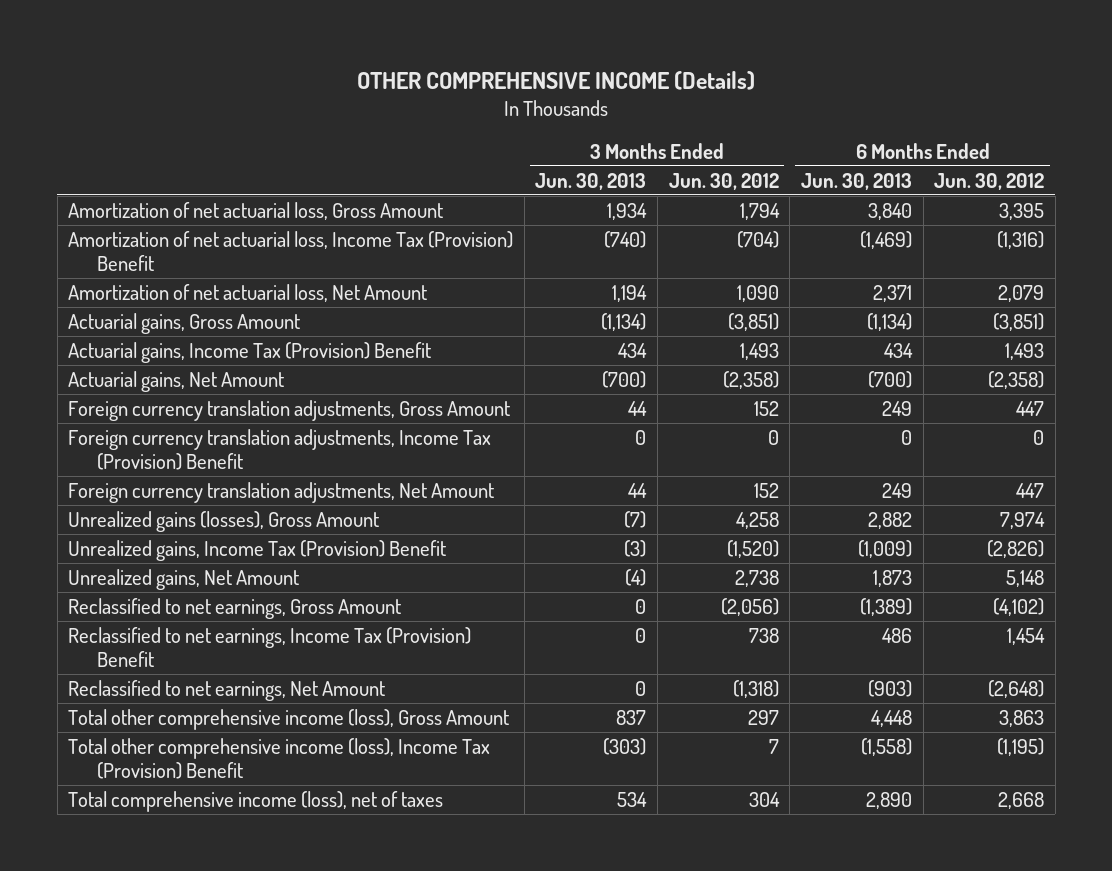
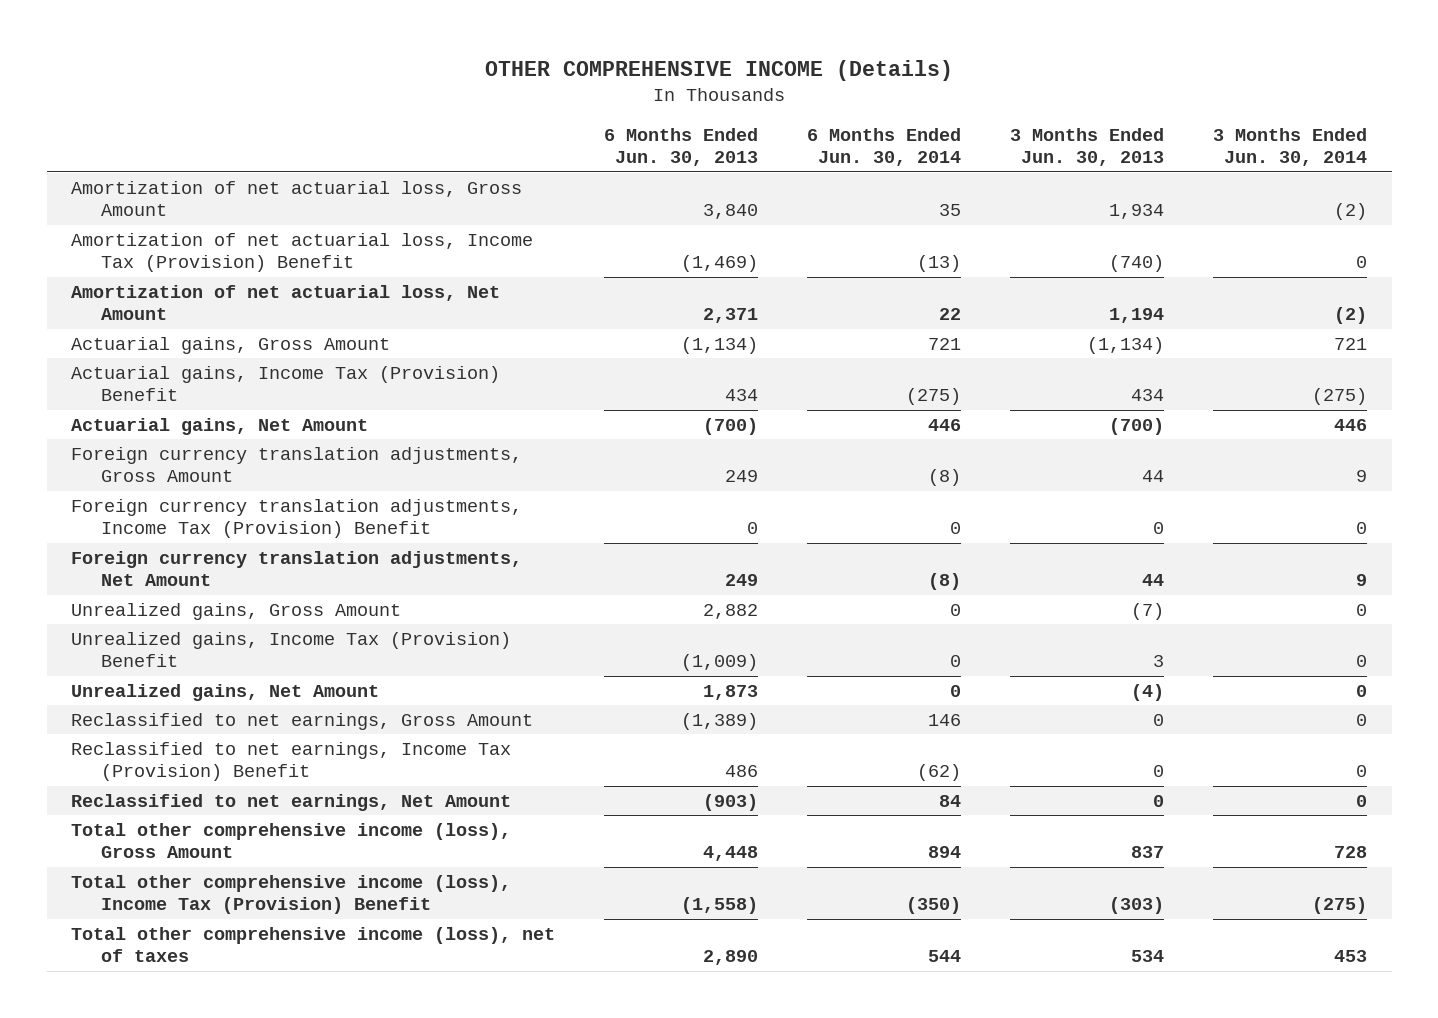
- | 3 Months Ended Jun. 30, 2013 | 3 Months Ended Jun. 30, 2012 | 6 Months Ended Jun. 30, 2013 | 6 Months Ended Jun. 30, 2012
+ | 6 Months Ended Jun. 30, 2013 | 6 Months Ended Jun. 30, 2014 | 3 Months Ended Jun. 30, 2013 | 3 Months Ended Jun. 30, 2014
- Unrealized gains (losses), Gross Amount | (7) | 4,258 | 2,882 | 7,974
- Unrealized gains, Income Tax (Provision) Benefit | (3) | (1,520) | (1,009) | (2,826)
+ Unrealized gains, Gross Amount | 2,882 | 0 | (7) | 0
+ Unrealized gains, Income Tax (Provision) Benefit | (1,009) | 0 | 3 | 0
- Total comprehensive income (loss), net of taxes | 534 | 304 | 2,890 | 2,668
+ Total other comprehensive income (loss), net of taxes | 2,890 | 544 | 534 | 453

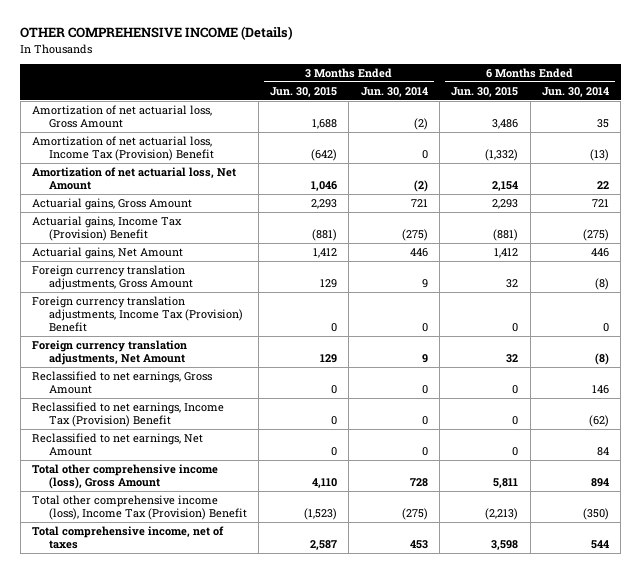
- | 6 Months Ended Jun. 30, 2013 | 6 Months Ended Jun. 30, 2014 | 3 Months Ended Jun. 30, 2013 | 3 Months Ended Jun. 30, 2014
+ | 3 Months Ended Jun. 30, 2015 | 3 Months Ended Jun. 30, 2014 | 6 Months Ended Jun. 30, 2015 | 6 Months Ended Jun. 30, 2014
- Unrealized gains, Gross Amount | 2,882 | 0 | (7) | 0
- Unrealized gains, Income Tax (Provision) Benefit | (1,009) | 0 | 3 | 0
- Unrealized gains, Net Amount | 1,873 | 0 | (4) | 0
- Total other comprehensive income (loss), net of taxes | 2,890 | 544 | 534 | 453
+ Total comprehensive income, net of taxes | 2,587 | 453 | 3,598 | 544

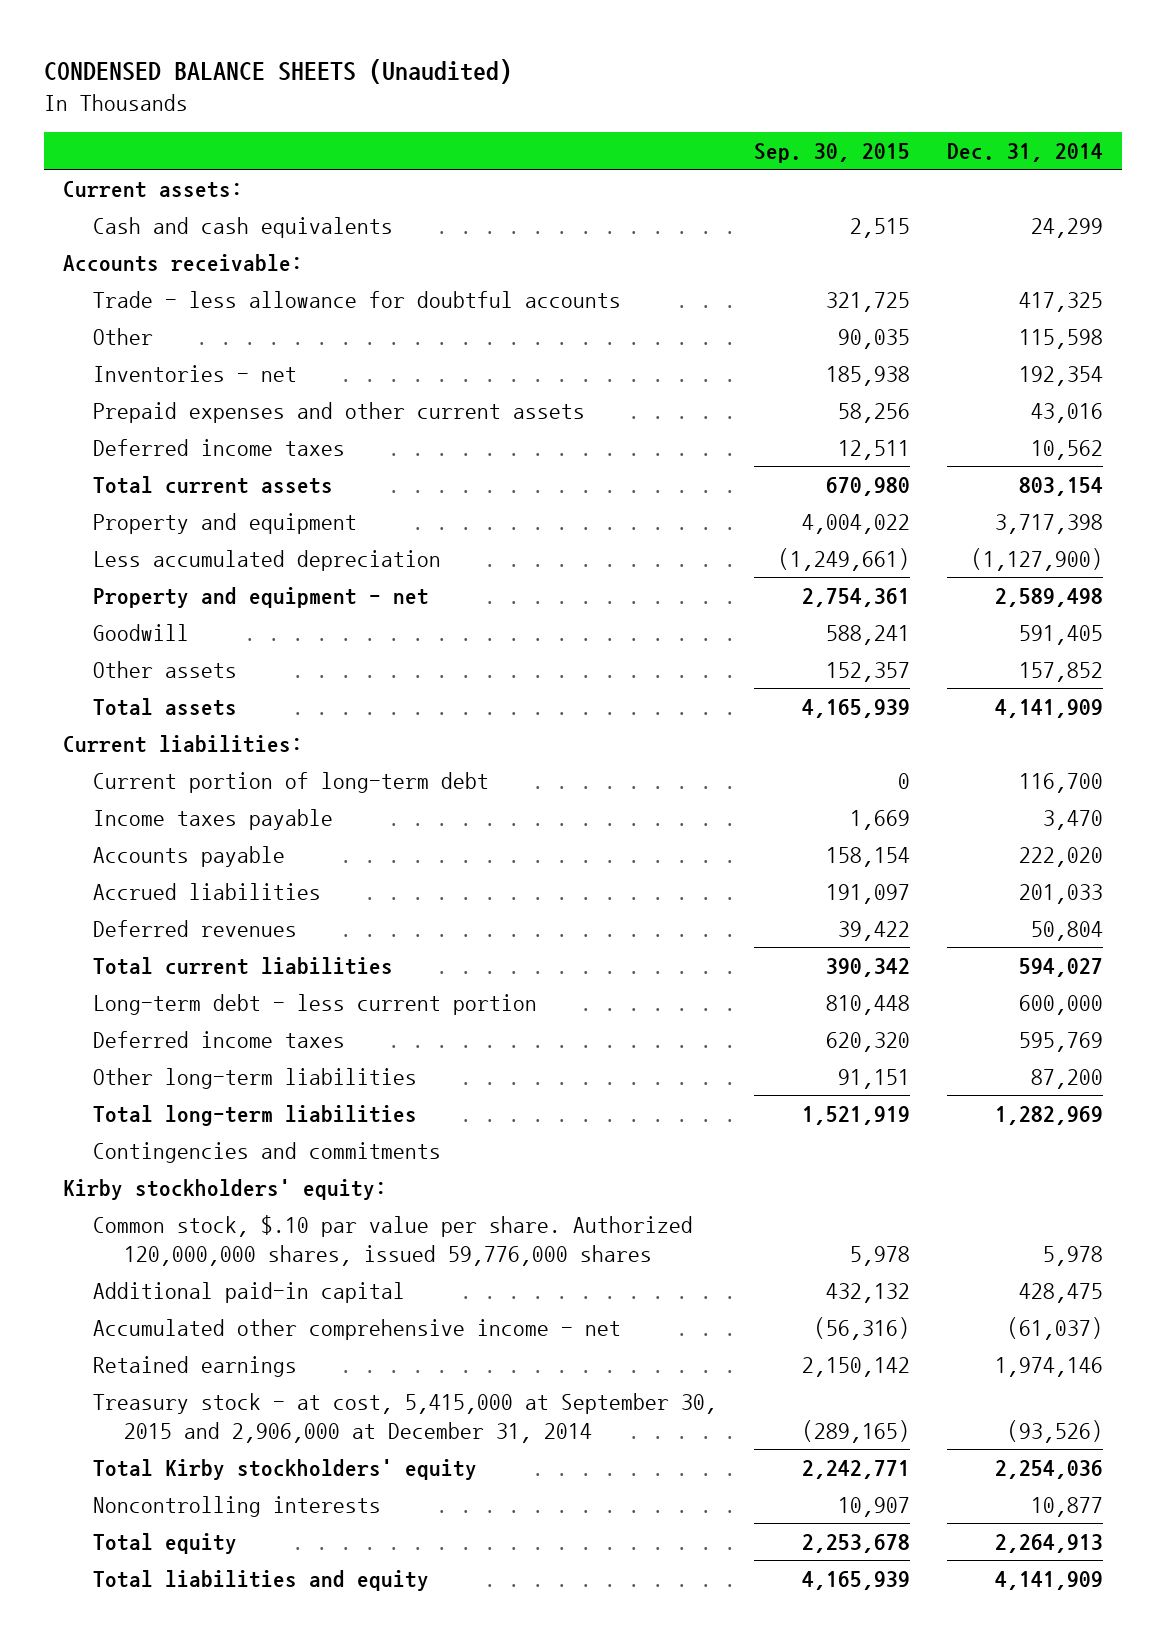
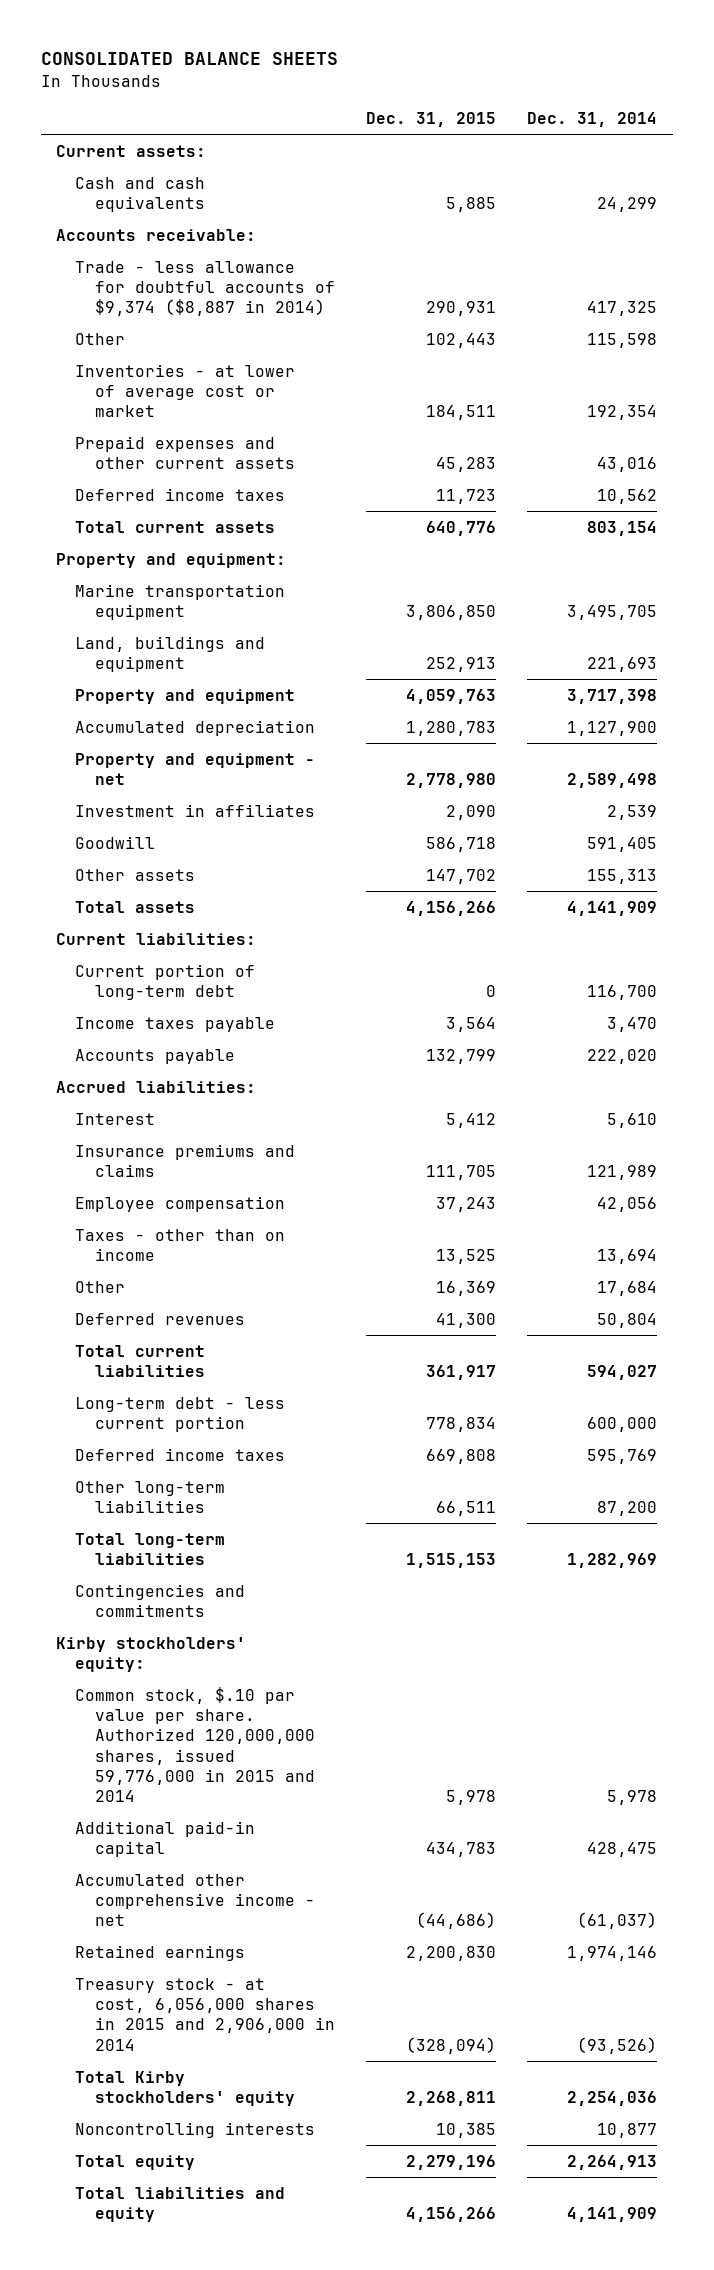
- CONDENSED BALANCE SHEETS (Unaudited)
+ CONSOLIDATED BALANCE SHEETS
- | Sep. 30, 2015 | Dec. 31, 2014
+ | Dec. 31, 2015 | Dec. 31, 2014
- Trade - less allowance for doubtful accounts | 321,725 | 417,325
+ Trade - less allowance for doubtful accounts of $9,374 ($8,887 in 2014) | 290,931 | 417,325
- Inventories - net | 185,938 | 192,354
+ Inventories - at lower of average cost or market | 184,511 | 192,354
+ Property and equipment:
+ Marine transportation equipment | 3,806,850 | 3,495,705
+ Land, buildings and equipment | 252,913 | 221,693
- Less accumulated depreciation | (1,249,661) | (1,127,900)
+ Accumulated depreciation | 1,280,783 | 1,127,900
+ Investment in affiliates | 2,090 | 2,539
- Other assets | 152,357 | 157,852
+ Other assets | 147,702 | 155,313
- Accrued liabilities | 191,097 | 201,033
+ Accrued liabilities:
+ Interest | 5,412 | 5,610
+ Insurance premiums and claims | 111,705 | 121,989
+ Employee compensation | 37,243 | 42,056
+ Taxes - other than on income | 13,525 | 13,694
+ Other | 16,369 | 17,684
- Common stock, $.10 par value per share. Authorized 120,000,000 shares, issued 59,776,000 shares | 5,978 | 5,978
+ Common stock, $.10 par value per share. Authorized 120,000,000 shares, issued 59,776,000 in 2015 and 2014 | 5,978 | 5,978
- Treasury stock - at cost, 5,415,000 at September 30, 2015 and 2,906,000 at December 31, 2014 | (289,165) | (93,526)
+ Treasury stock - at cost, 6,056,000 shares in 2015 and 2,906,000 in 2014 | (328,094) | (93,526)

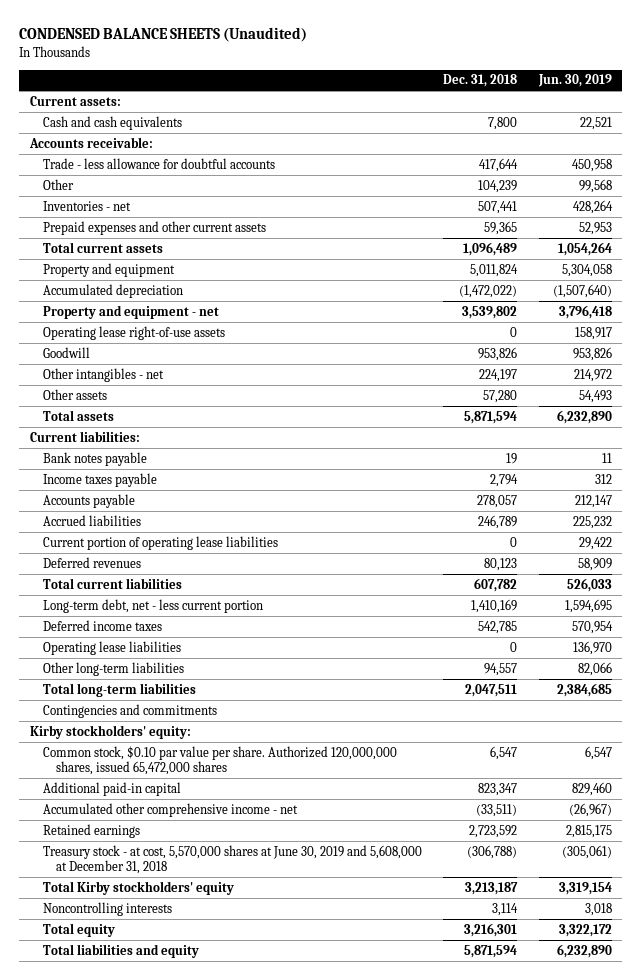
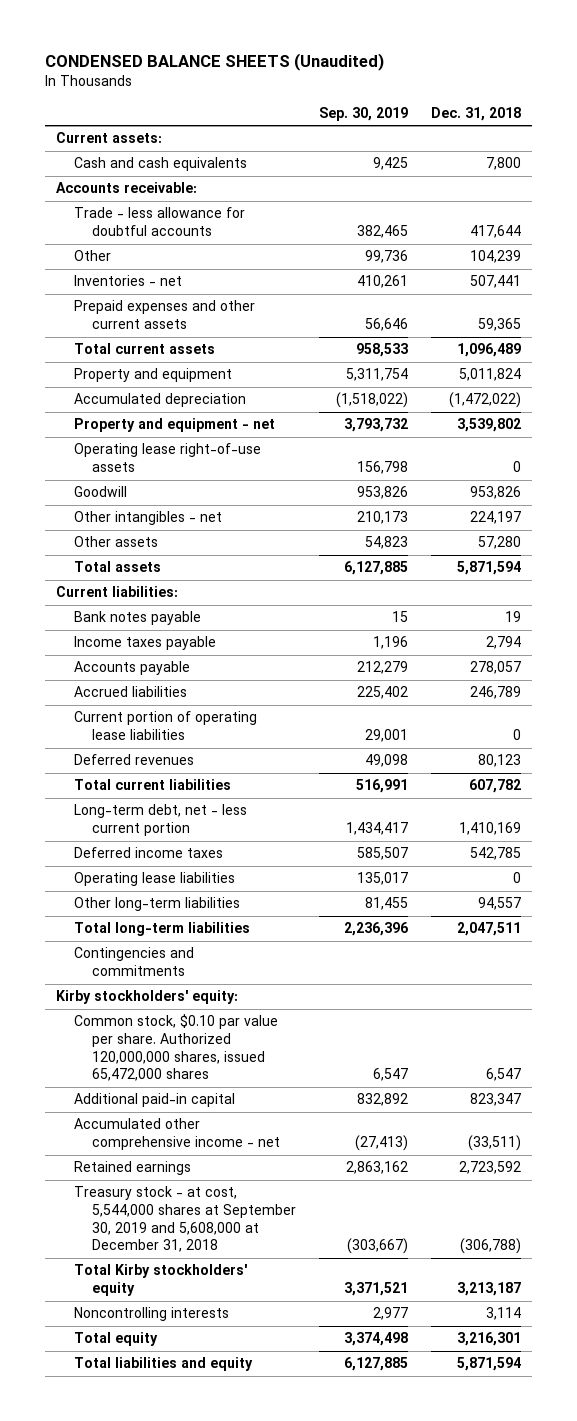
- | Dec. 31, 2018 | Jun. 30, 2019
+ | Sep. 30, 2019 | Dec. 31, 2018
- Treasury stock - at cost, 5,570,000 shares at June 30, 2019 and 5,608,000 at December 31, 2018 | (306,788) | (305,061)
+ Treasury stock - at cost, 5,544,000 shares at September 30, 2019 and 5,608,000 at December 31, 2018 | (303,667) | (306,788)

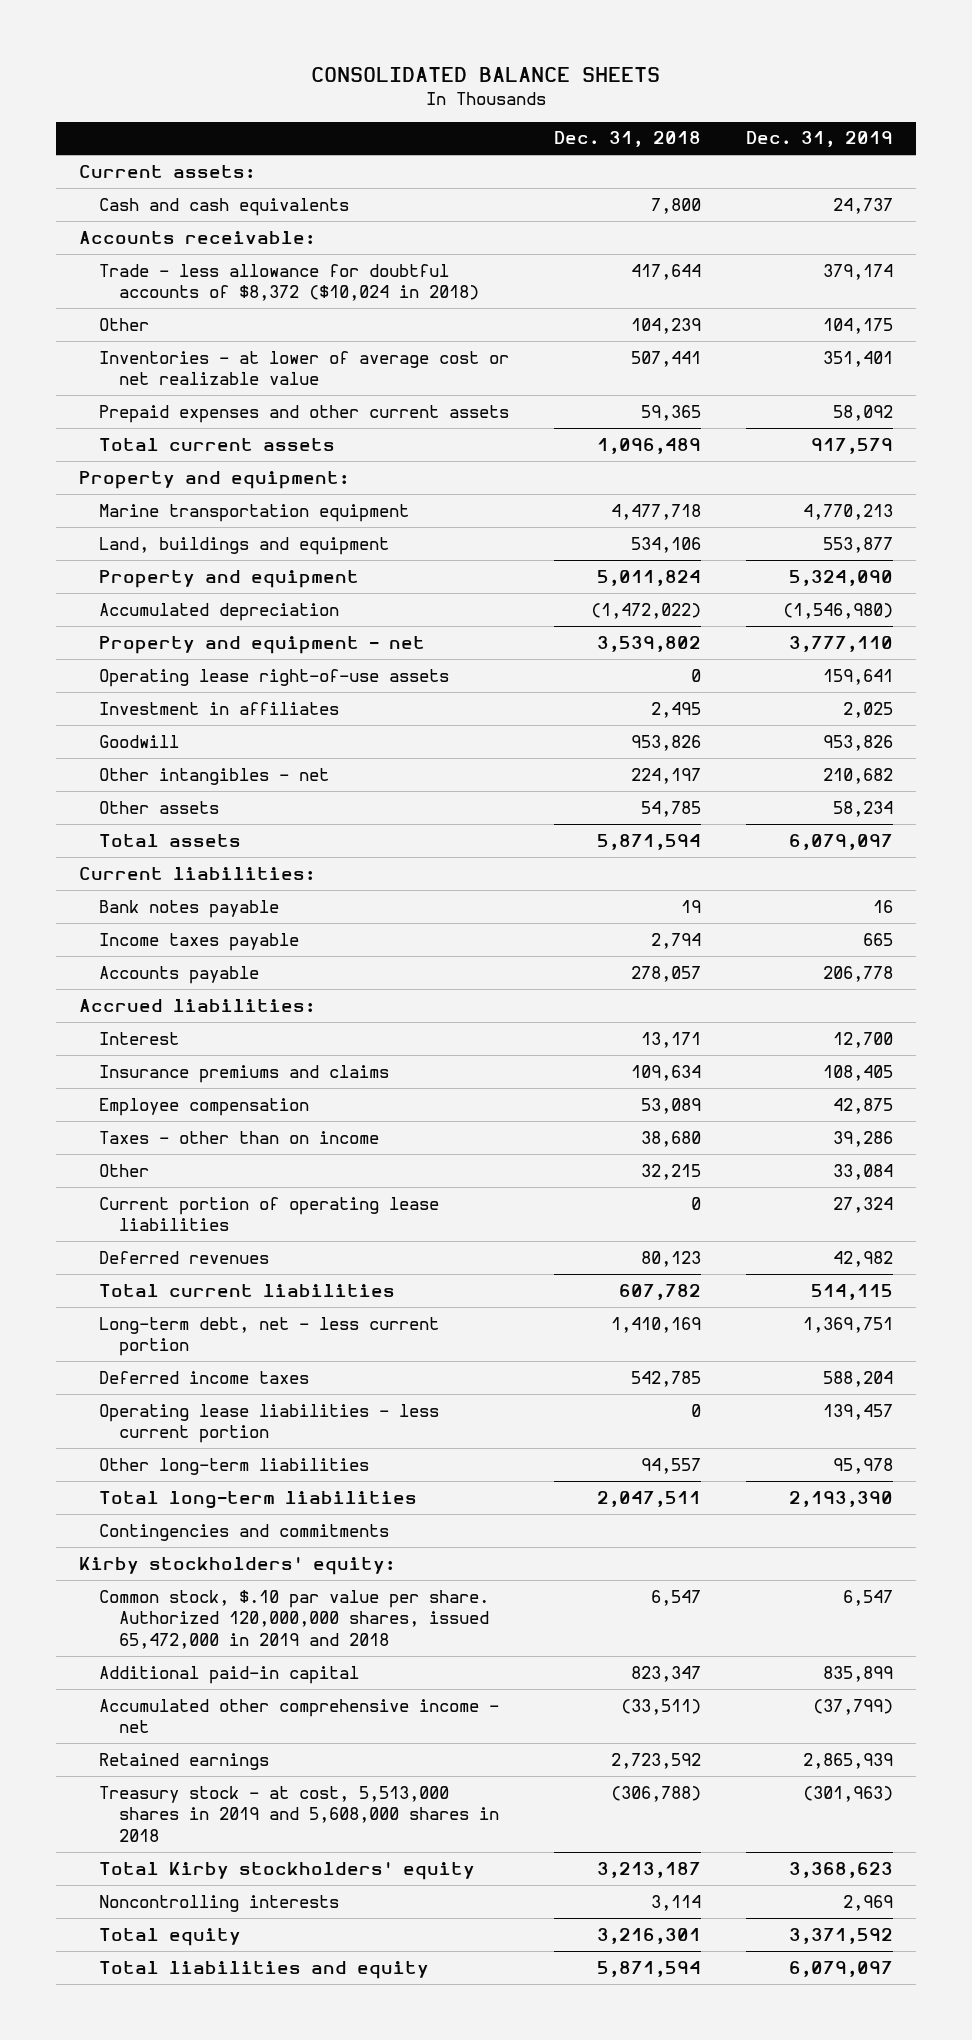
- CONDENSED BALANCE SHEETS (Unaudited)
+ CONSOLIDATED BALANCE SHEETS
- | Sep. 30, 2019 | Dec. 31, 2018
+ | Dec. 31, 2018 | Dec. 31, 2019
- Trade - less allowance for doubtful accounts | 382,465 | 417,644
+ Trade - less allowance for doubtful accounts of $8,372 ($10,024 in 2018) | 417,644 | 379,174
- Inventories - net | 410,261 | 507,441
+ Inventories - at lower of average cost or net realizable value | 507,441 | 351,401
+ Property and equipment:
+ Marine transportation equipment | 4,477,718 | 4,770,213
+ Land, buildings and equipment | 534,106 | 553,877
+ Investment in affiliates | 2,495 | 2,025
- Other assets | 54,823 | 57,280
+ Other assets | 54,785 | 58,234
- Accrued liabilities | 225,402 | 246,789
+ Accrued liabilities:
+ Interest | 13,171 | 12,700
+ Insurance premiums and claims | 109,634 | 108,405
+ Employee compensation | 53,089 | 42,875
+ Taxes - other than on income | 38,680 | 39,286
+ Other | 32,215 | 33,084
- Operating lease liabilities | 135,017 | 0
+ Operating lease liabilities - less current portion | 0 | 139,457
- Common stock, $0.10 par value per share. Authorized 120,000,000 shares, issued 65,472,000 shares | 6,547 | 6,547
+ Common stock, $.10 par value per share. Authorized 120,000,000 shares, issued 65,472,000 in 2019 and 2018 | 6,547 | 6,547
- Treasury stock - at cost, 5,544,000 shares at September 30, 2019 and 5,608,000 at December 31, 2018 | (303,667) | (306,788)
+ Treasury stock - at cost, 5,513,000 shares in 2019 and 5,608,000 shares in 2018 | (306,788) | (301,963)

